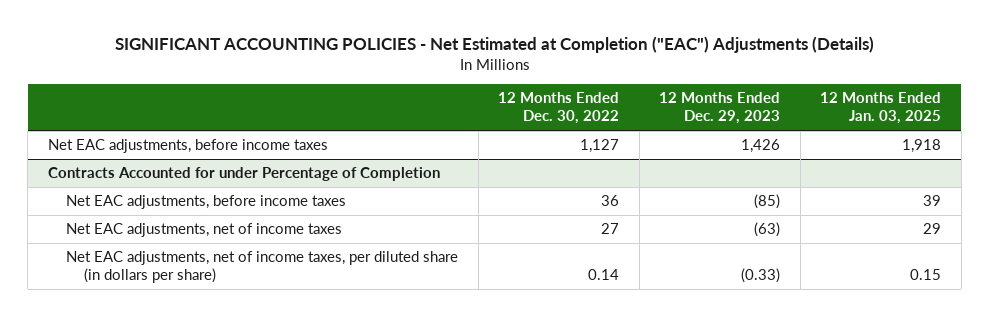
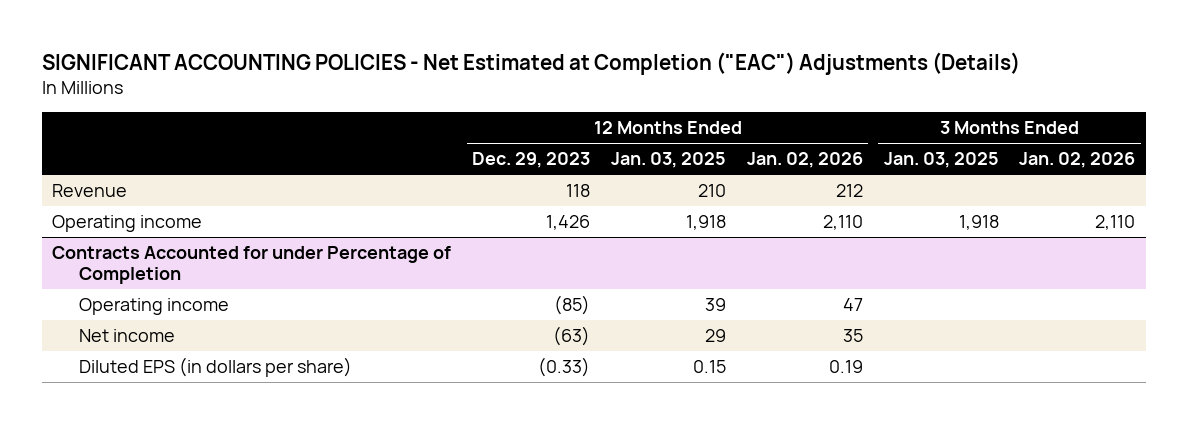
- | 12 Months Ended Dec. 30, 2022 | 12 Months Ended Dec. 29, 2023 | 12 Months Ended Jan. 03, 2025
+ | 12 Months Ended Dec. 29, 2023 | 12 Months Ended Jan. 03, 2025 | 12 Months Ended Jan. 02, 2026 | 3 Months Ended Jan. 03, 2025 | 3 Months Ended Jan. 02, 2026
- Net EAC adjustments, before income taxes | 1,127 | 1,426 | 1,918
+ Revenue | 118 | 210 | 212 | |
+ Operating income | 1,426 | 1,918 | 2,110 | 1,918 | 2,110
@ Contracts Accounted for under Percentage of Completion
- Net EAC adjustments, before income taxes | 36 | (85) | 39
- Net EAC adjustments, net of income taxes | 27 | (63) | 29
- Net EAC adjustments, net of income taxes, per diluted share (in dollars per share) | 0.14 | (0.33) | 0.15
+ Operating income | (85) | 39 | 47 | |
+ Net income | (63) | 29 | 35 | |
+ Diluted EPS (in dollars per share) | (0.33) | 0.15 | 0.19 | |

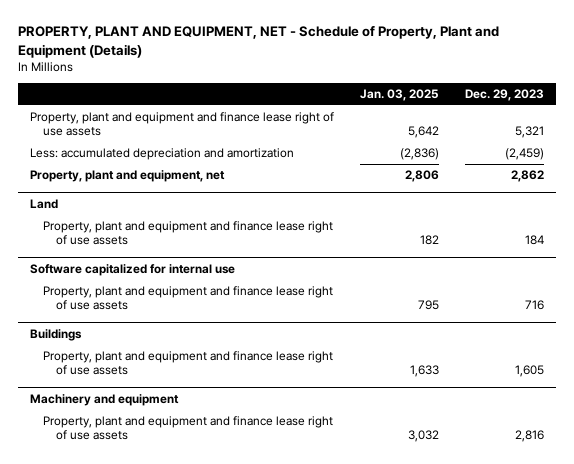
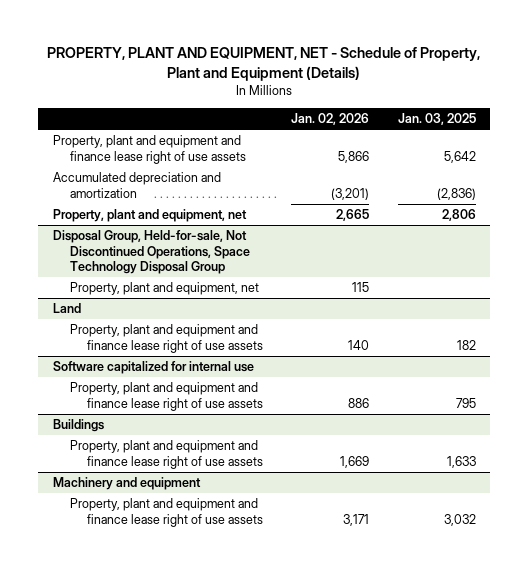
- | Jan. 03, 2025 | Dec. 29, 2023
+ | Jan. 02, 2026 | Jan. 03, 2025
- Less: accumulated depreciation and amortization | (2,836) | (2,459)
+ Accumulated depreciation and amortization | (3,201) | (2,836)
+ Disposal Group, Held-for-sale, Not Discontinued Operations, Space Technology Disposal Group
+ Property, plant and equipment, net | 115 |

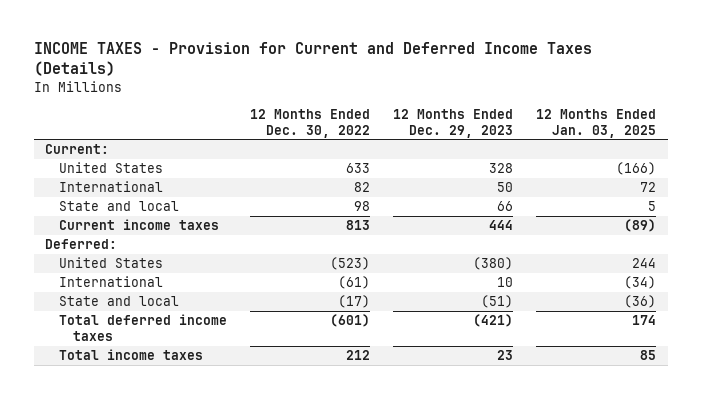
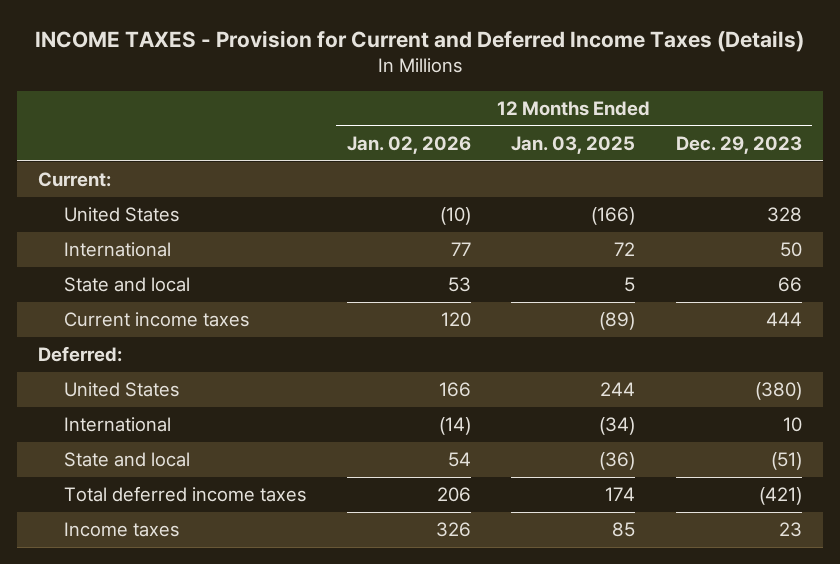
- | 12 Months Ended Dec. 30, 2022 | 12 Months Ended Dec. 29, 2023 | 12 Months Ended Jan. 03, 2025
+ | 12 Months Ended Jan. 02, 2026 | 12 Months Ended Jan. 03, 2025 | 12 Months Ended Dec. 29, 2023
- Total income taxes | 212 | 23 | 85
+ Income taxes | 326 | 85 | 23

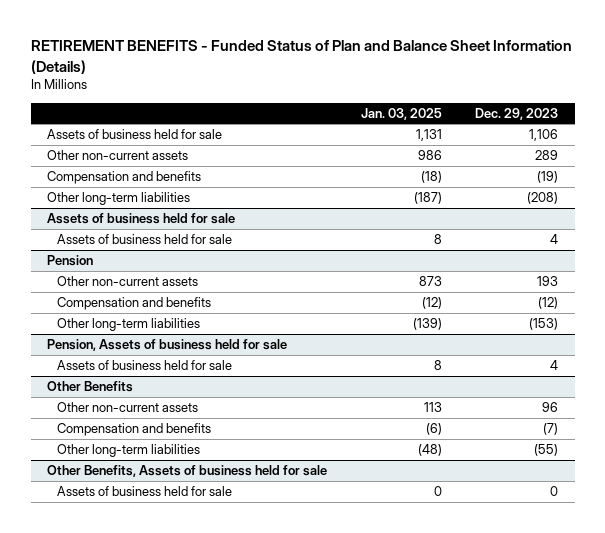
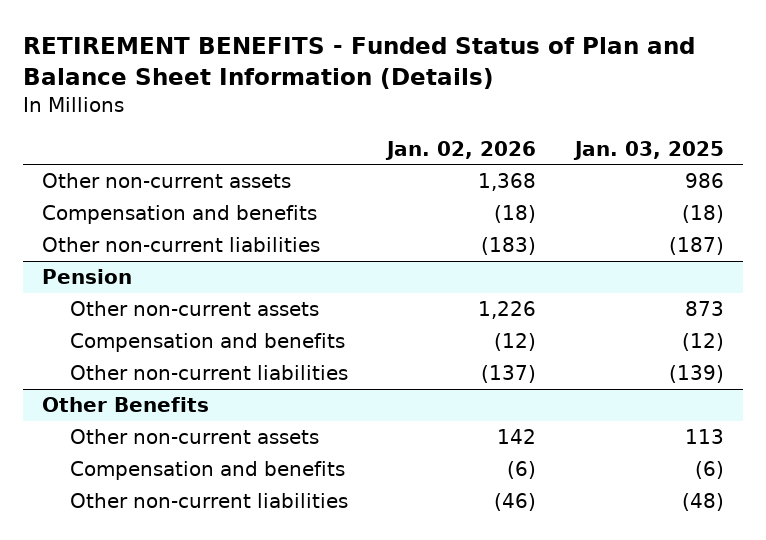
- | Jan. 03, 2025 | Dec. 29, 2023
+ | Jan. 02, 2026 | Jan. 03, 2025
- Assets of business held for sale | 1,131 | 1,106
- Other long-term liabilities | (187) | (208)
- Assets of business held for sale
- Assets of business held for sale | 8 | 4
+ Other non-current liabilities | (183) | (187)
@ Pension
- Other long-term liabilities | (139) | (153)
- Pension, Assets of business held for sale
- Assets of business held for sale | 8 | 4
@ Pension
+ Other non-current liabilities | (137) | (139)
@ Other Benefits
- Other long-term liabilities | (48) | (55)
- Other Benefits, Assets of business held for sale
- Assets of business held for sale | 0 | 0
@ Other Benefits
+ Other non-current liabilities | (46) | (48)

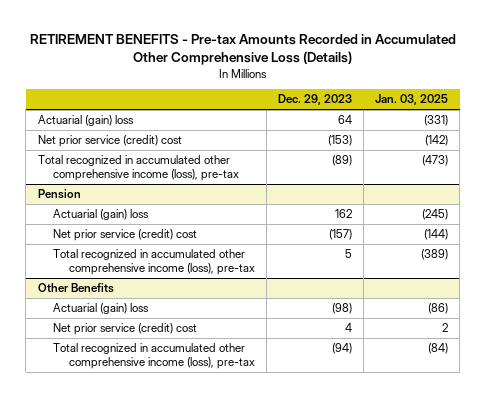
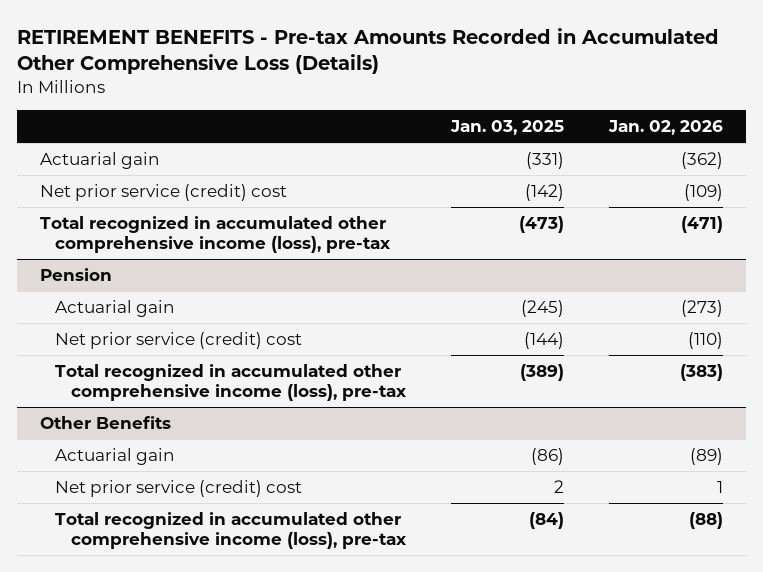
- | Dec. 29, 2023 | Jan. 03, 2025
+ | Jan. 03, 2025 | Jan. 02, 2026
- Actuarial (gain) loss | 64 | (331)
+ Actuarial gain | (331) | (362)
@ Pension
- Actuarial (gain) loss | 162 | (245)
+ Actuarial gain | (245) | (273)
@ Other Benefits
- Actuarial (gain) loss | (98) | (86)
+ Actuarial gain | (86) | (89)

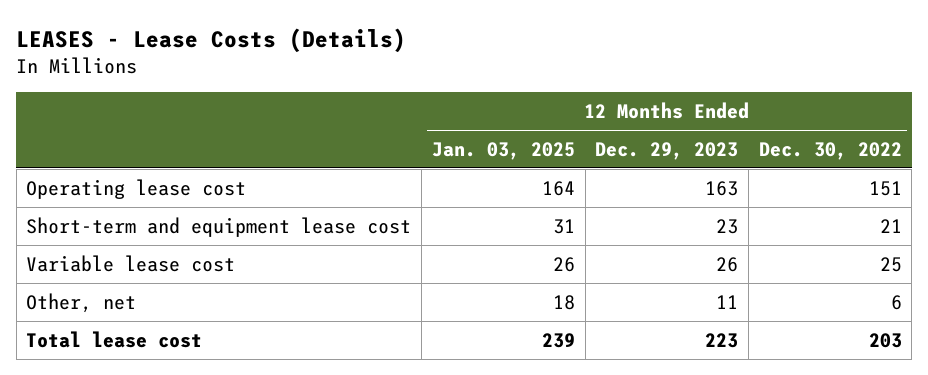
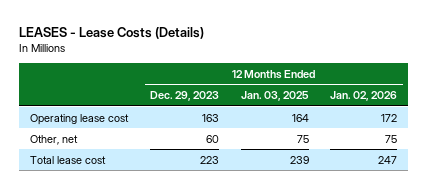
- | 12 Months Ended Jan. 03, 2025 | 12 Months Ended Dec. 29, 2023 | 12 Months Ended Dec. 30, 2022
+ | 12 Months Ended Dec. 29, 2023 | 12 Months Ended Jan. 03, 2025 | 12 Months Ended Jan. 02, 2026
- Short-term and equipment lease cost | 31 | 23 | 21
- Variable lease cost | 26 | 26 | 25
- Other, net | 18 | 11 | 6
+ Other, net | 60 | 75 | 75

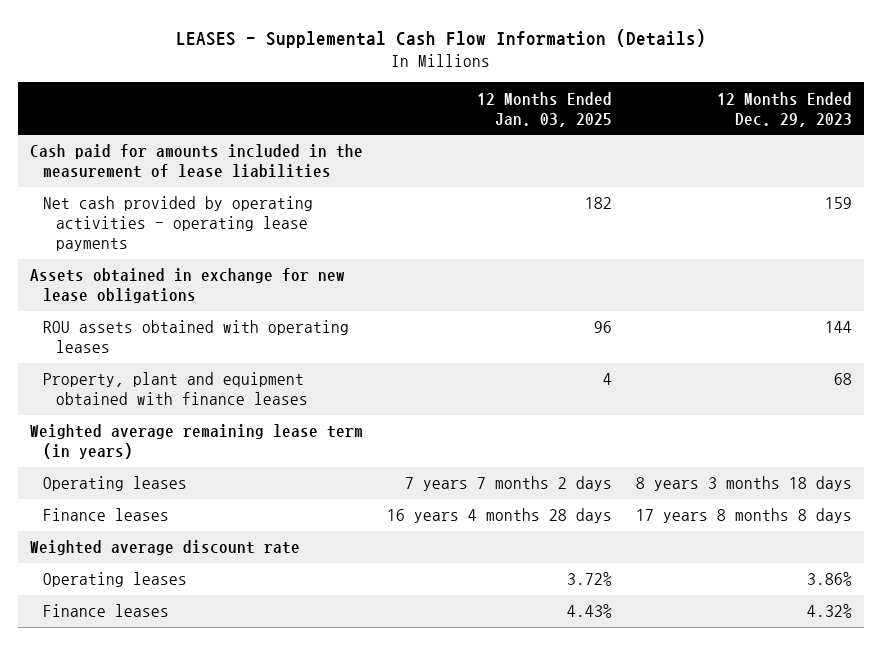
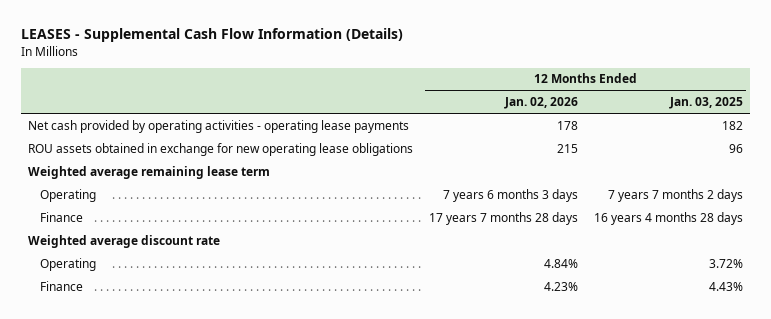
- | 12 Months Ended Jan. 03, 2025 | 12 Months Ended Dec. 29, 2023
+ | 12 Months Ended Jan. 02, 2026 | 12 Months Ended Jan. 03, 2025
- Cash paid for amounts included in the measurement of lease liabilities
- Assets obtained in exchange for new lease obligations
- ROU assets obtained with operating leases | 96 | 144
- Property, plant and equipment obtained with finance leases | 4 | 68
- Weighted average remaining lease term (in years)
- Operating leases | 7 years 7 months 2 days | 8 years 3 months 18 days
- Finance leases | 16 years 4 months 28 days | 17 years 8 months 8 days
+ ROU assets obtained in exchange for new operating lease obligations | 215 | 96
+ Weighted average remaining lease term
+ Operating | 7 years 6 months 3 days | 7 years 7 months 2 days
+ Finance | 17 years 7 months 28 days | 16 years 4 months 28 days
- Operating leases | 3.72% | 3.86%
- Finance leases | 4.43% | 4.32%
+ Operating | 4.84% | 3.72%
+ Finance | 4.23% | 4.43%

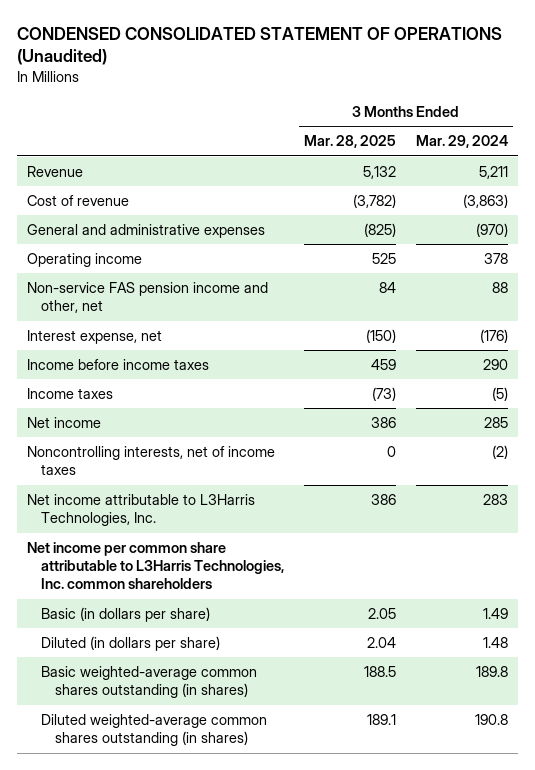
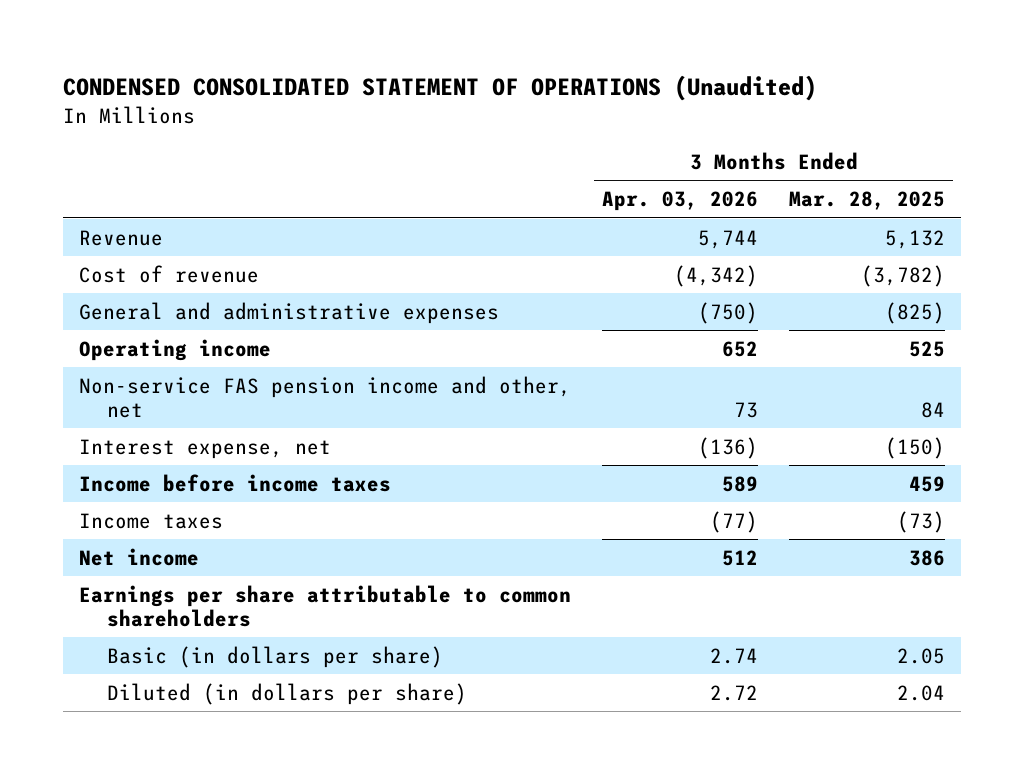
- | 3 Months Ended Mar. 28, 2025 | 3 Months Ended Mar. 29, 2024
+ | 3 Months Ended Apr. 03, 2026 | 3 Months Ended Mar. 28, 2025
- Noncontrolling interests, net of income taxes | 0 | (2)
- Net income attributable to L3Harris Technologies, Inc. | 386 | 283
- Net income per common share attributable to L3Harris Technologies, Inc. common shareholders
+ Earnings per share attributable to common shareholders
- Basic weighted-average common shares outstanding (in shares) | 188.5 | 189.8
- Diluted weighted-average common shares outstanding (in shares) | 189.1 | 190.8

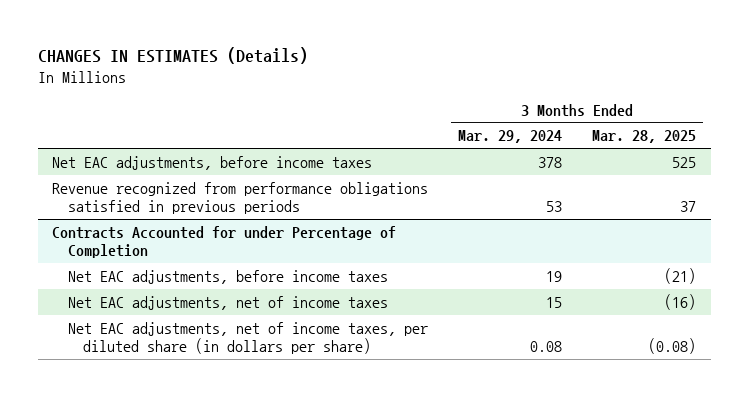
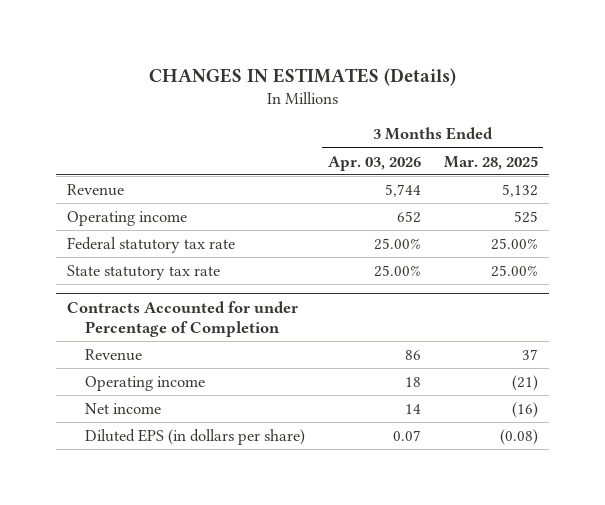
- | 3 Months Ended Mar. 29, 2024 | 3 Months Ended Mar. 28, 2025
+ | 3 Months Ended Apr. 03, 2026 | 3 Months Ended Mar. 28, 2025
- Net EAC adjustments, before income taxes | 378 | 525
- Revenue recognized from performance obligations satisfied in previous periods | 53 | 37
+ Revenue | 5,744 | 5,132
+ Operating income | 652 | 525
+ Federal statutory tax rate | 25.00% | 25.00%
+ State statutory tax rate | 25.00% | 25.00%
@ Contracts Accounted for under Percentage of Completion
- Net EAC adjustments, before income taxes | 19 | (21)
- Net EAC adjustments, net of income taxes | 15 | (16)
- Net EAC adjustments, net of income taxes, per diluted share (in dollars per share) | 0.08 | (0.08)
+ Revenue | 86 | 37
+ Operating income | 18 | (21)
+ Net income | 14 | (16)
+ Diluted EPS (in dollars per share) | 0.07 | (0.08)

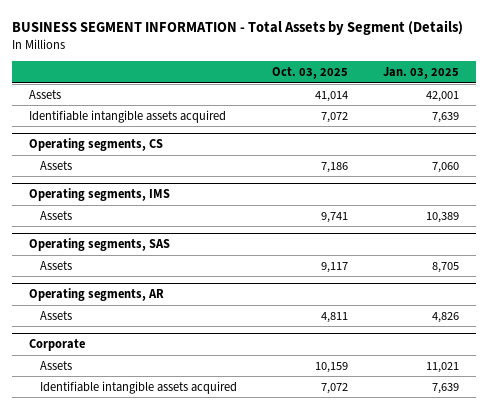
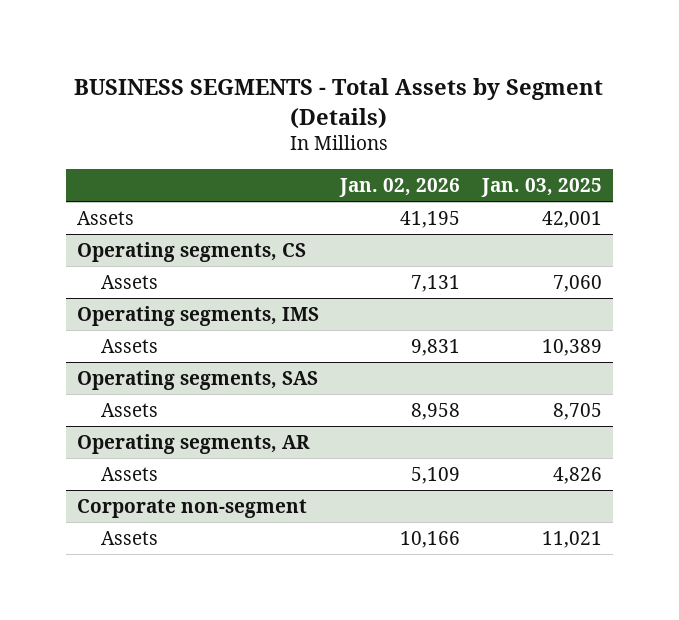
- BUSINESS SEGMENT INFORMATION - Total Assets by Segment (Details)
+ BUSINESS SEGMENTS - Total Assets by Segment (Details)
- | Oct. 03, 2025 | Jan. 03, 2025
+ | Jan. 02, 2026 | Jan. 03, 2025
- Identifiable intangible assets acquired | 7,072 | 7,639
- Corporate
+ Corporate non-segment
- Identifiable intangible assets acquired | 7,072 | 7,639

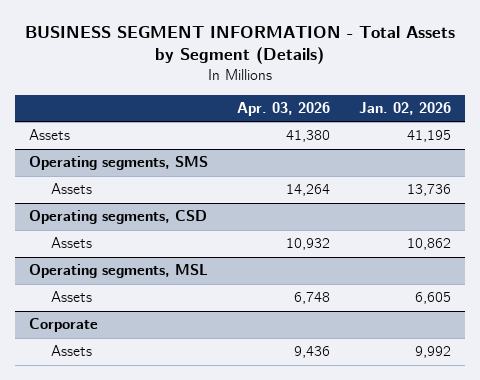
- BUSINESS SEGMENTS - Total Assets by Segment (Details)
+ BUSINESS SEGMENT INFORMATION - Total Assets by Segment (Details)
- | Jan. 02, 2026 | Jan. 03, 2025
+ | Apr. 03, 2026 | Jan. 02, 2026
- Operating segments, CS
- Assets | 7,131 | 7,060
- Operating segments, IMS
- Assets | 9,831 | 10,389
- Operating segments, SAS
- Assets | 8,958 | 8,705
- Operating segments, AR
- Assets | 5,109 | 4,826
- Corporate non-segment
- Assets | 10,166 | 11,021
+ Operating segments, SMS
+ Assets | 14,264 | 13,736
+ Operating segments, CSD
+ Assets | 10,932 | 10,862
+ Operating segments, MSL
+ Assets | 6,748 | 6,605
+ Corporate
+ Assets | 9,436 | 9,992

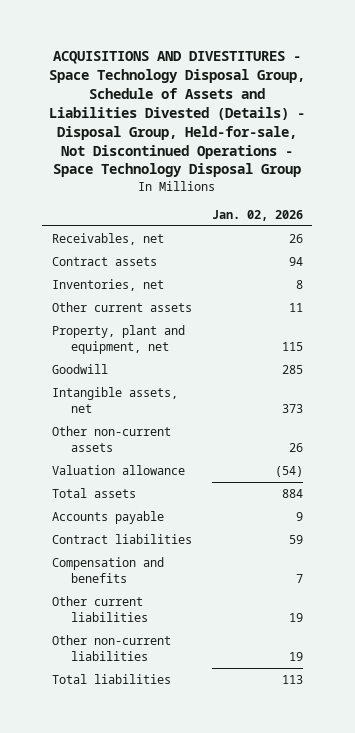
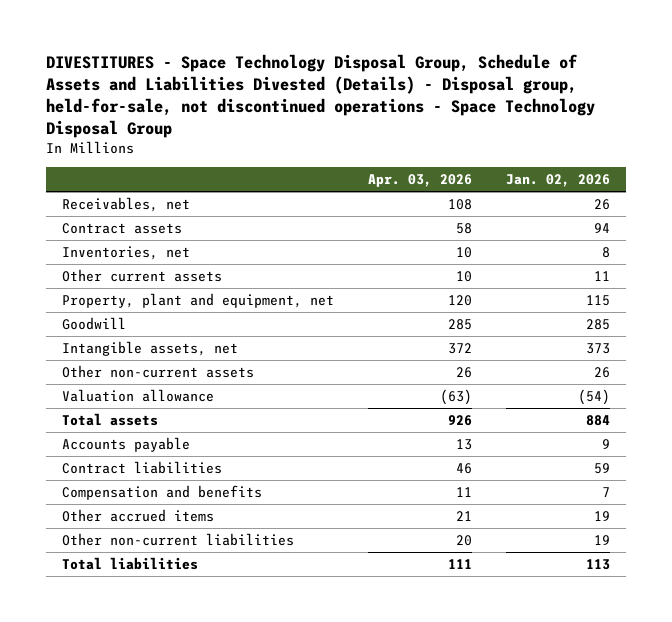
- ACQUISITIONS AND DIVESTITURES - Space Technology Disposal Group, Schedule of Assets and Liabilities Divested (Details) - Disposal Group, Held-for-sale, Not Discontinued Operations - Space Technology Disposal Group
+ DIVESTITURES - Space Technology Disposal Group, Schedule of Assets and Liabilities Divested (Details) - Disposal group, held-for-sale, not discontinued operations - Space Technology Disposal Group
- | Jan. 02, 2026
+ | Apr. 03, 2026 | Jan. 02, 2026
- Other current liabilities | 19
+ Other accrued items | 21 | 19

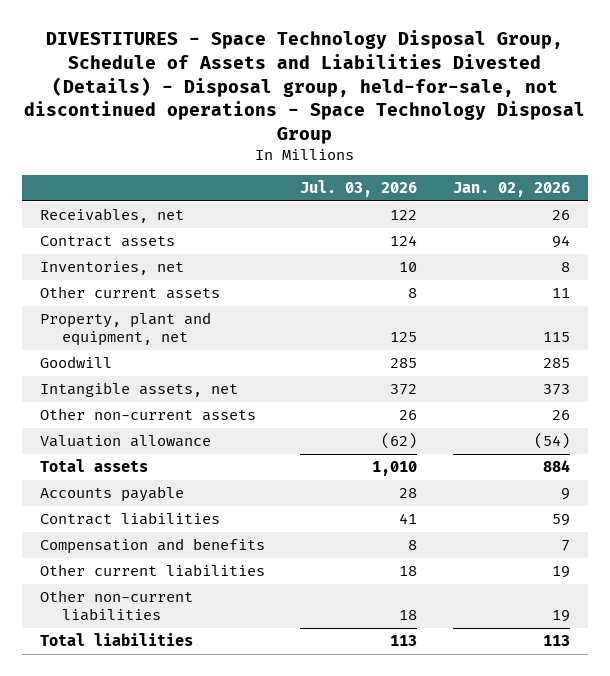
- | Apr. 03, 2026 | Jan. 02, 2026
+ | Jul. 03, 2026 | Jan. 02, 2026
- Other accrued items | 21 | 19
+ Other current liabilities | 18 | 19

